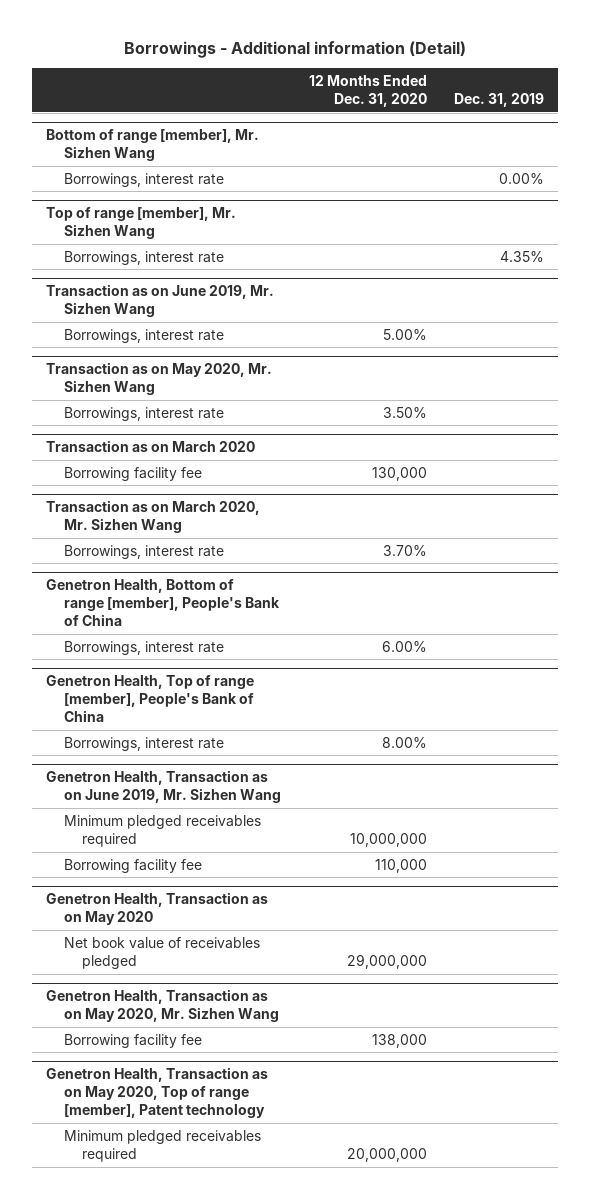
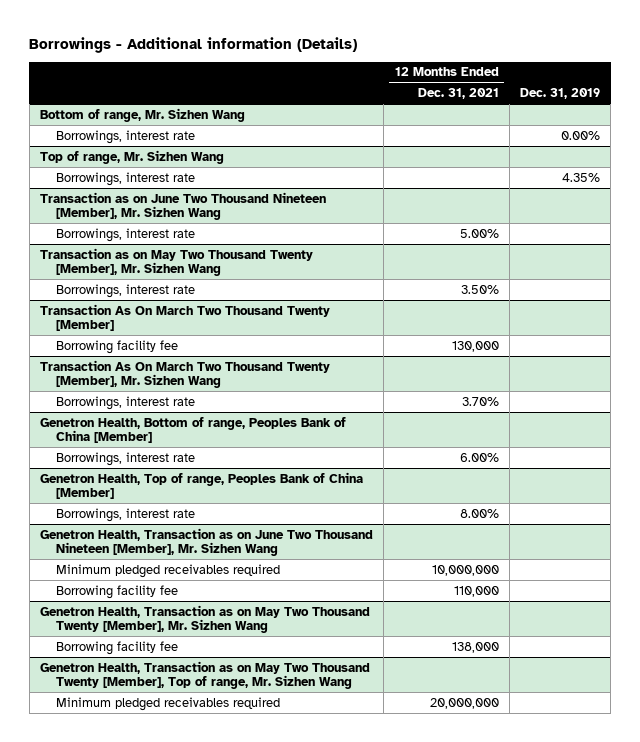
- Borrowings - Additional information (Detail)
+ Borrowings - Additional information (Details)
- | 12 Months Ended Dec. 31, 2020 | Dec. 31, 2019
+ | 12 Months Ended Dec. 31, 2021 | Dec. 31, 2019
- Bottom of range [member], Mr. Sizhen Wang
+ Bottom of range, Mr. Sizhen Wang
- Top of range [member], Mr. Sizhen Wang
+ Top of range, Mr. Sizhen Wang
- Transaction as on June 2019, Mr. Sizhen Wang
+ Transaction as on June Two Thousand Nineteen [Member], Mr. Sizhen Wang
- Transaction as on May 2020, Mr. Sizhen Wang
+ Transaction as on May Two Thousand Twenty [Member], Mr. Sizhen Wang
- Transaction as on March 2020
+ Transaction As On March Two Thousand Twenty [Member]
- Transaction as on March 2020, Mr. Sizhen Wang
+ Transaction As On March Two Thousand Twenty [Member], Mr. Sizhen Wang
- Genetron Health, Bottom of range [member], People's Bank of China
+ Genetron Health, Bottom of range, Peoples Bank of China [Member]
- Genetron Health, Top of range [member], People's Bank of China
+ Genetron Health, Top of range, Peoples Bank of China [Member]
- Genetron Health, Transaction as on June 2019, Mr. Sizhen Wang
+ Genetron Health, Transaction as on June Two Thousand Nineteen [Member], Mr. Sizhen Wang
- Genetron Health, Transaction as on May 2020
- Net book value of receivables pledged | 29,000,000 |
- Genetron Health, Transaction as on May 2020, Mr. Sizhen Wang
+ Genetron Health, Transaction as on May Two Thousand Twenty [Member], Mr. Sizhen Wang
- Genetron Health, Transaction as on May 2020, Top of range [member], Patent technology
+ Genetron Health, Transaction as on May Two Thousand Twenty [Member], Top of range, Mr. Sizhen Wang

